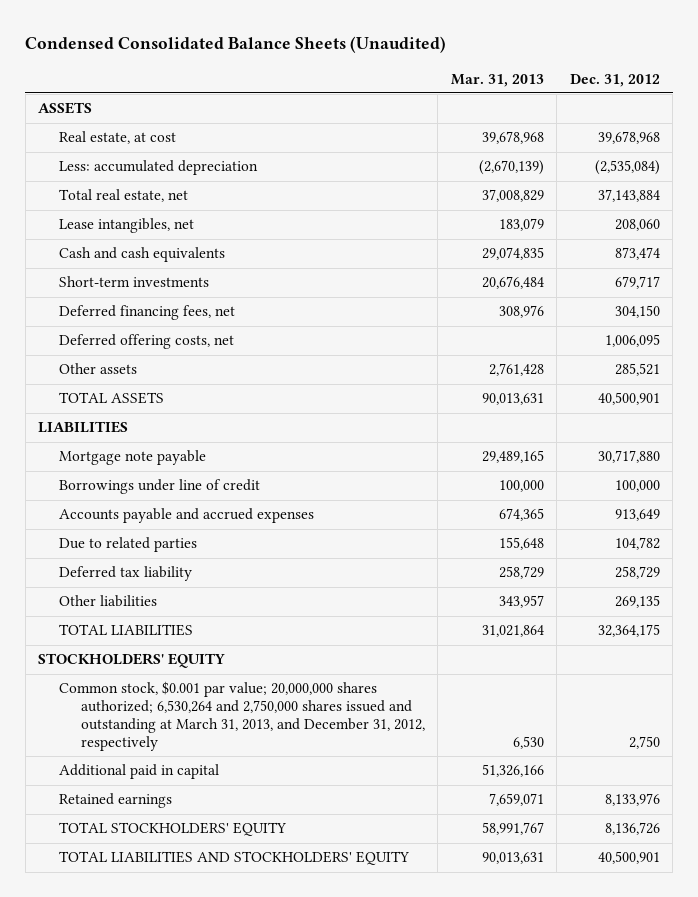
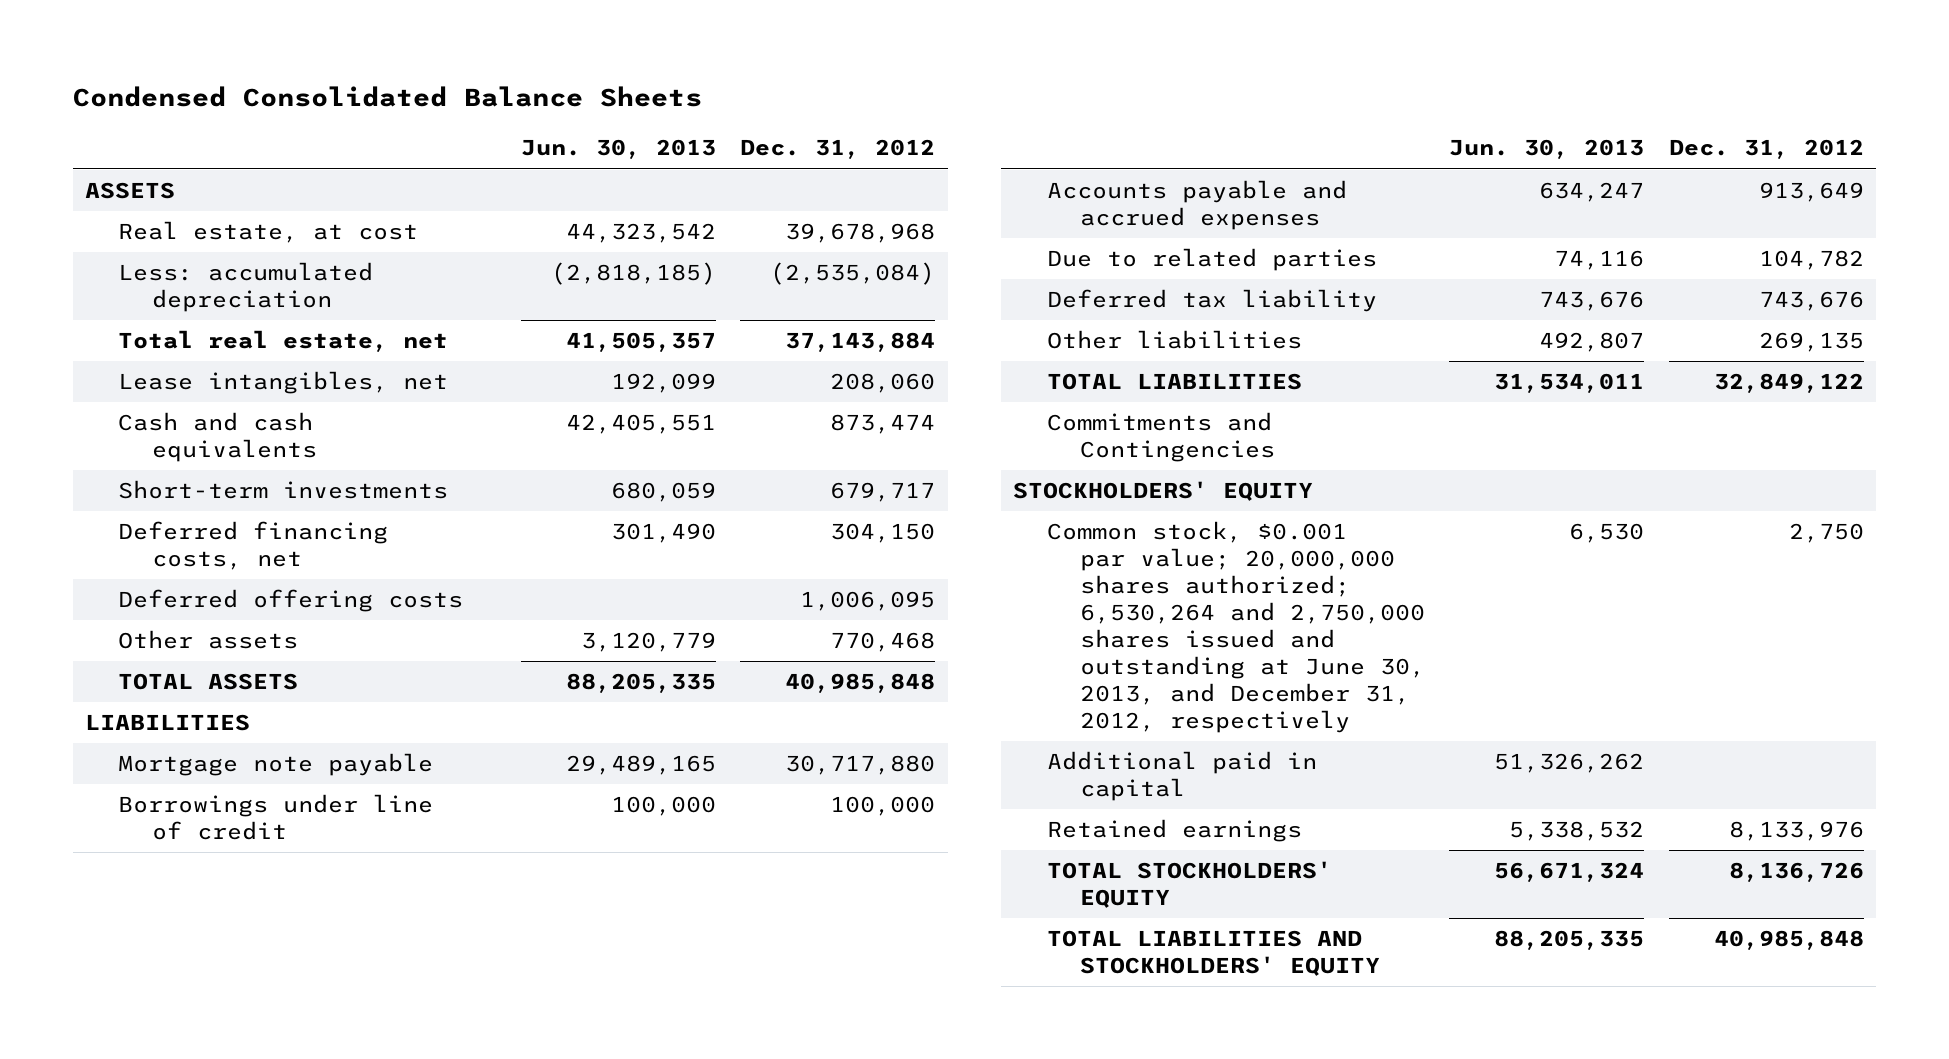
- Condensed Consolidated Balance Sheets (Unaudited)
+ Condensed Consolidated Balance Sheets
- | Mar. 31, 2013 | Dec. 31, 2012
+ | Jun. 30, 2013 | Dec. 31, 2012
- Deferred financing fees, net | 308,976 | 304,150
- Deferred offering costs, net | | 1,006,095
- Other assets | 2,761,428 | 285,521
- TOTAL ASSETS | 90,013,631 | 40,500,901
+ Deferred financing costs, net | 301,490 | 304,150
+ Deferred offering costs | | 1,006,095
+ Other assets | 3,120,779 | 770,468
+ TOTAL ASSETS | 88,205,335 | 40,985,848
- Deferred tax liability | 258,729 | 258,729
+ Deferred tax liability | 743,676 | 743,676
- TOTAL LIABILITIES | 31,021,864 | 32,364,175
+ TOTAL LIABILITIES | 31,534,011 | 32,849,122
+ Commitments and Contingencies
- Common stock, $0.001 par value; 20,000,000 shares authorized; 6,530,264 and 2,750,000 shares issued and outstanding at March 31, 2013, and December 31, 2012, respectively | 6,530 | 2,750
+ Common stock, $0.001 par value; 20,000,000 shares authorized; 6,530,264 and 2,750,000 shares issued and outstanding at June 30, 2013, and December 31, 2012, respectively | 6,530 | 2,750
- TOTAL LIABILITIES AND STOCKHOLDERS' EQUITY | 90,013,631 | 40,500,901
+ TOTAL LIABILITIES AND STOCKHOLDERS' EQUITY | 88,205,335 | 40,985,848

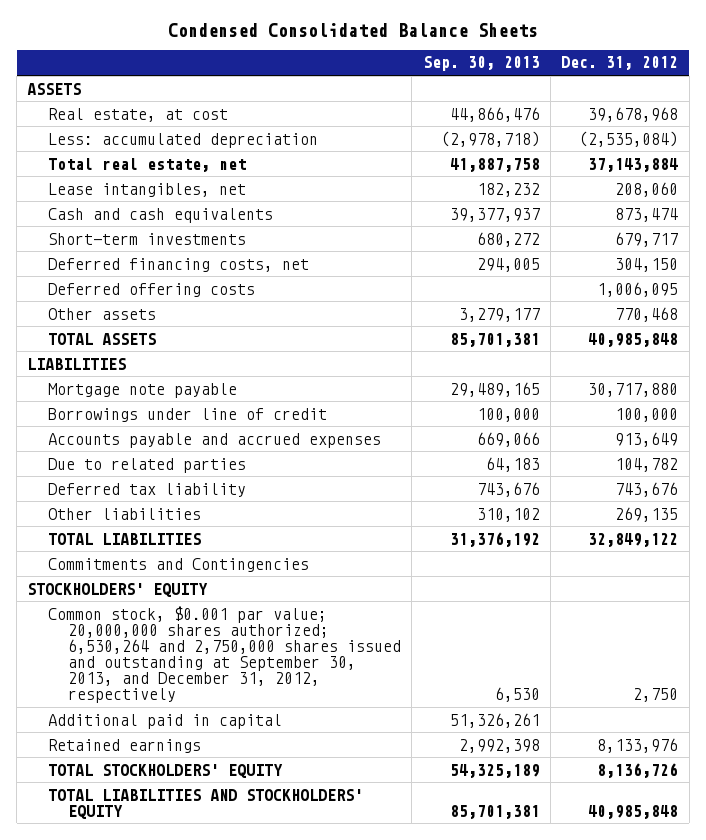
- | Jun. 30, 2013 | Dec. 31, 2012
+ | Sep. 30, 2013 | Dec. 31, 2012
- Common stock, $0.001 par value; 20,000,000 shares authorized; 6,530,264 and 2,750,000 shares issued and outstanding at June 30, 2013, and December 31, 2012, respectively | 6,530 | 2,750
+ Common stock, $0.001 par value; 20,000,000 shares authorized; 6,530,264 and 2,750,000 shares issued and outstanding at September 30, 2013, and December 31, 2012, respectively | 6,530 | 2,750

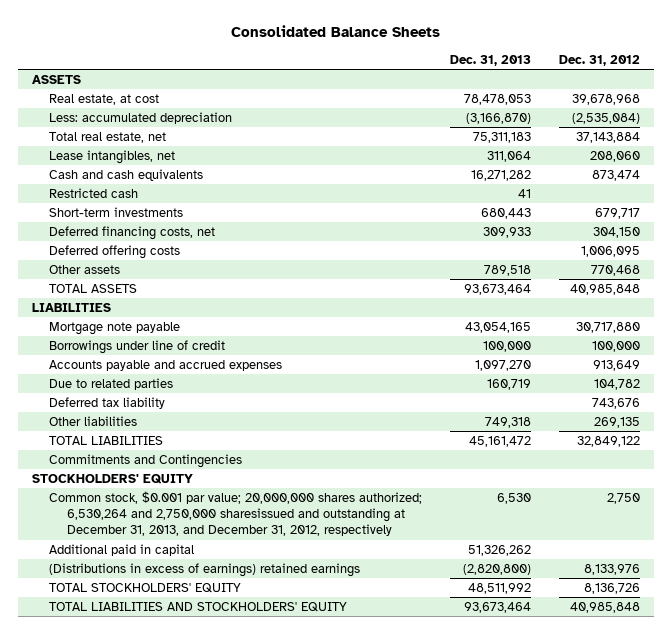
- Condensed Consolidated Balance Sheets
+ Consolidated Balance Sheets
- | Sep. 30, 2013 | Dec. 31, 2012
+ | Dec. 31, 2013 | Dec. 31, 2012
+ Restricted cash | 41 |
- Common stock, $0.001 par value; 20,000,000 shares authorized; 6,530,264 and 2,750,000 shares issued and outstanding at September 30, 2013, and December 31, 2012, respectively | 6,530 | 2,750
+ Common stock, $0.001 par value; 20,000,000 shares authorized; 6,530,264 and 2,750,000 sharesissued and outstanding at December 31, 2013, and December 31, 2012, respectively | 6,530 | 2,750
- Retained earnings | 2,992,398 | 8,133,976
+ (Distributions in excess of earnings) retained earnings | (2,820,800) | 8,133,976

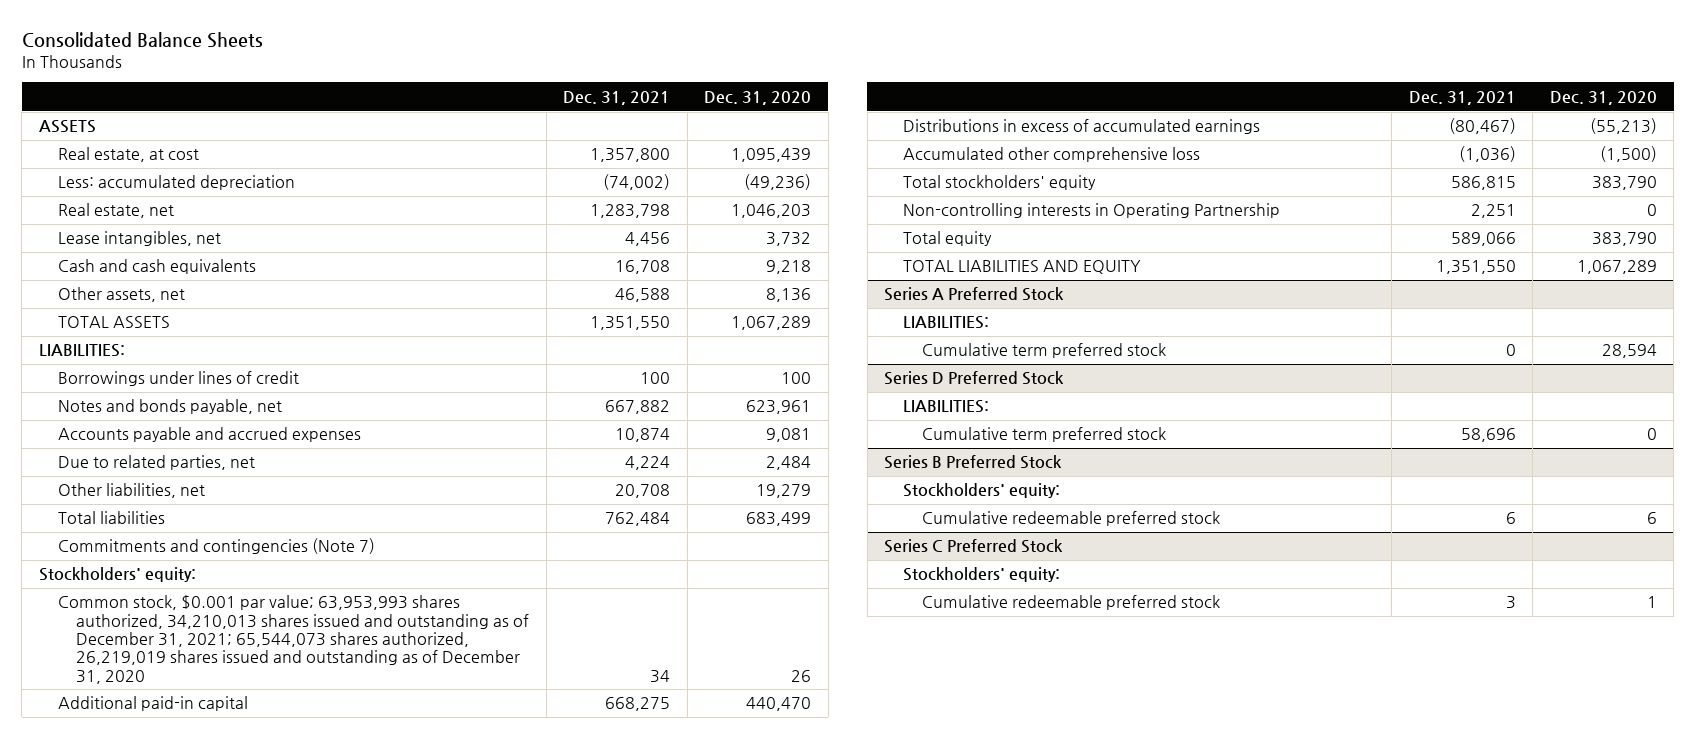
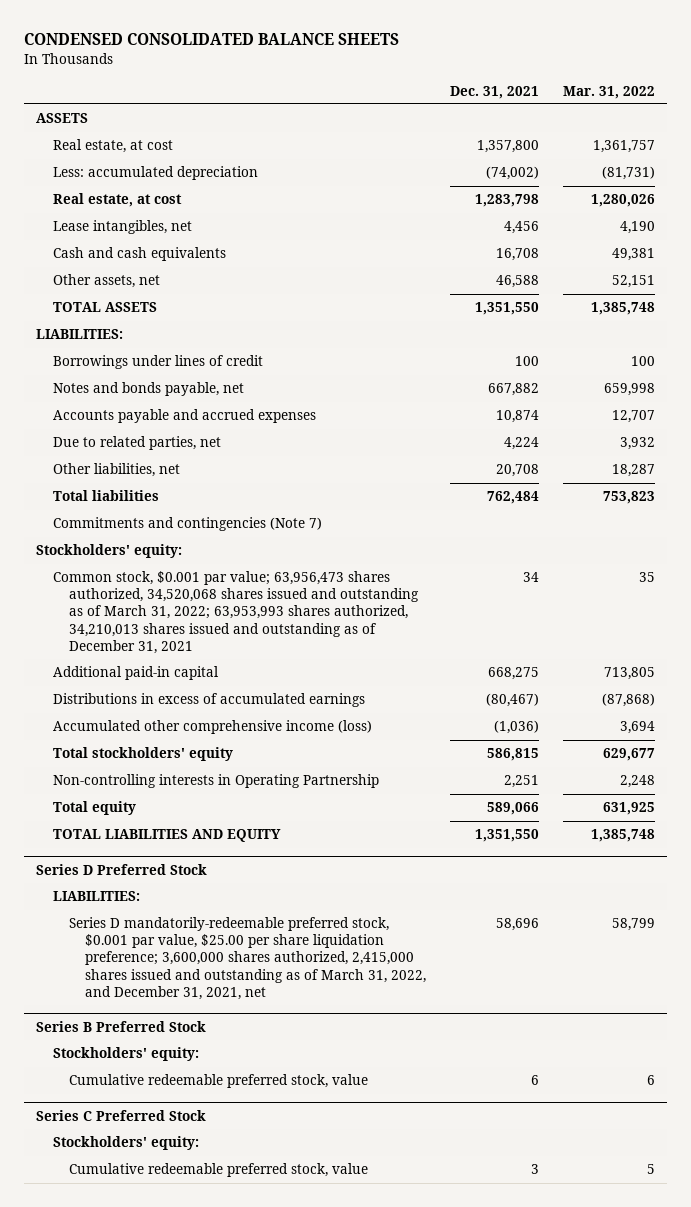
- Consolidated Balance Sheets
+ CONDENSED CONSOLIDATED BALANCE SHEETS
- | Dec. 31, 2021 | Dec. 31, 2020
+ | Dec. 31, 2021 | Mar. 31, 2022
- Real estate, net | 1,283,798 | 1,046,203
+ Real estate, at cost | 1,283,798 | 1,280,026
- Common stock, $0.001 par value; 63,953,993 shares authorized, 34,210,013 shares issued and outstanding as of December 31, 2021; 65,544,073 shares authorized, 26,219,019 shares issued and outstanding as of December 31, 2020 | 34 | 26
+ Common stock, $0.001 par value; 63,956,473 shares authorized, 34,520,068 shares issued and outstanding as of March 31, 2022; 63,953,993 shares authorized, 34,210,013 shares issued and outstanding as of December 31, 2021 | 34 | 35
- Accumulated other comprehensive loss | (1,036) | (1,500)
+ Accumulated other comprehensive income (loss) | (1,036) | 3,694
- Series A Preferred Stock
- LIABILITIES:
- Cumulative term preferred stock | 0 | 28,594
@ Series D Preferred Stock
- Cumulative term preferred stock | 58,696 | 0
+ Series D mandatorily-redeemable preferred stock, $0.001 par value, $25.00 per share liquidation preference; 3,600,000 shares authorized, 2,415,000 shares issued and outstanding as of March 31, 2022, and December 31, 2021, net | 58,696 | 58,799
@ Series B Preferred Stock
- Cumulative redeemable preferred stock | 6 | 6
+ Cumulative redeemable preferred stock, value | 6 | 6
@ Series C Preferred Stock
- Cumulative redeemable preferred stock | 3 | 1
+ Cumulative redeemable preferred stock, value | 3 | 5

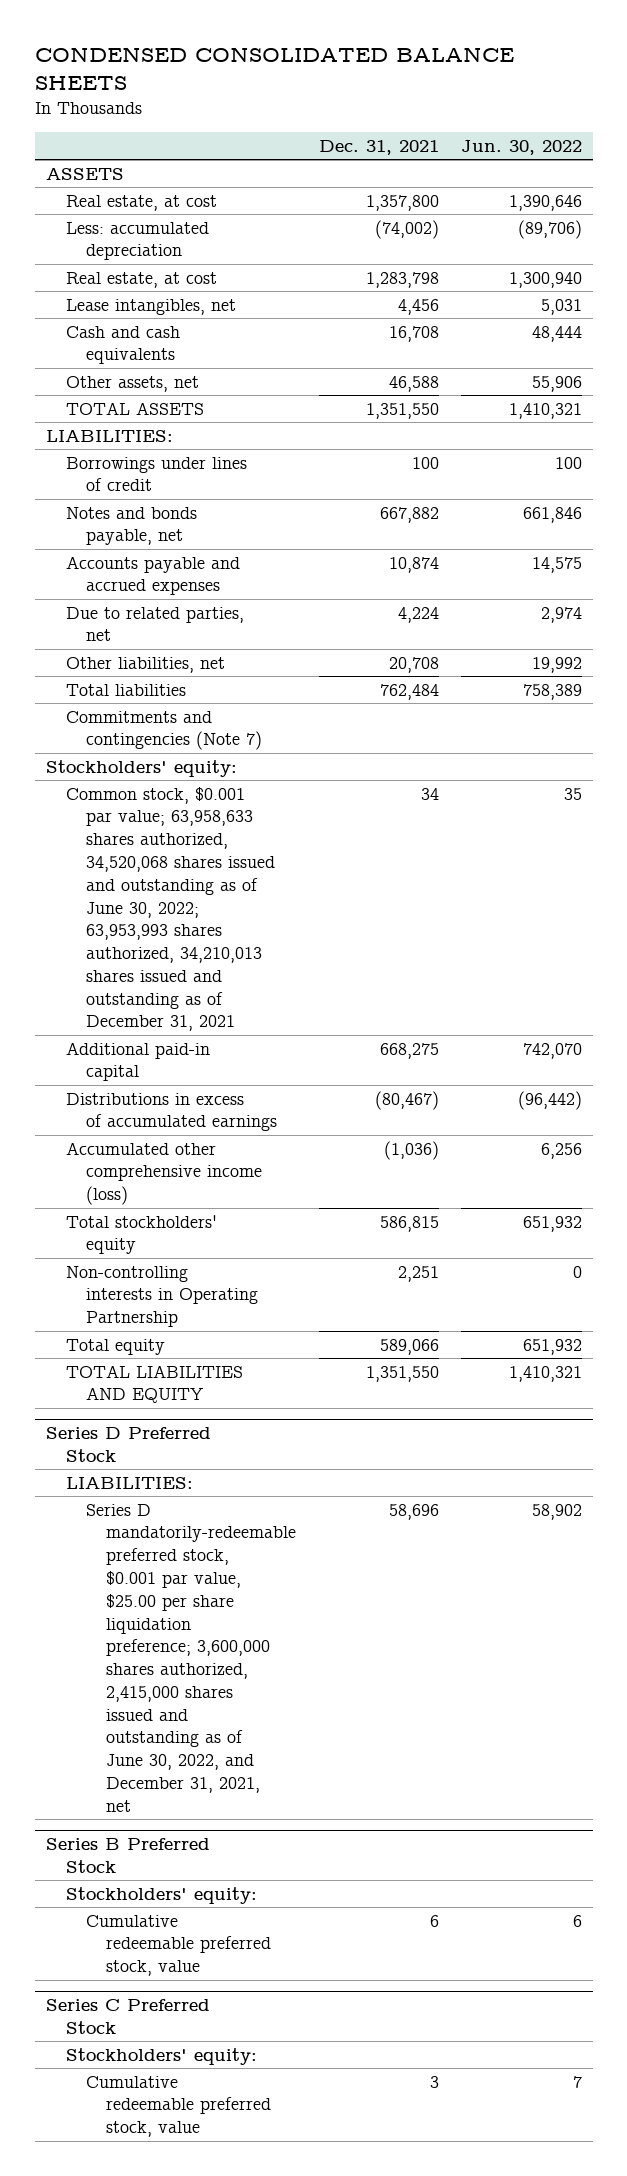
- | Dec. 31, 2021 | Mar. 31, 2022
+ | Dec. 31, 2021 | Jun. 30, 2022
- Common stock, $0.001 par value; 63,956,473 shares authorized, 34,520,068 shares issued and outstanding as of March 31, 2022; 63,953,993 shares authorized, 34,210,013 shares issued and outstanding as of December 31, 2021 | 34 | 35
+ Common stock, $0.001 par value; 63,958,633 shares authorized, 34,520,068 shares issued and outstanding as of June 30, 2022; 63,953,993 shares authorized, 34,210,013 shares issued and outstanding as of December 31, 2021 | 34 | 35
@ Series D Preferred Stock
- Series D mandatorily-redeemable preferred stock, $0.001 par value, $25.00 per share liquidation preference; 3,600,000 shares authorized, 2,415,000 shares issued and outstanding as of March 31, 2022, and December 31, 2021, net | 58,696 | 58,799
+ Series D mandatorily-redeemable preferred stock, $0.001 par value, $25.00 per share liquidation preference; 3,600,000 shares authorized, 2,415,000 shares issued and outstanding as of June 30, 2022, and December 31, 2021, net | 58,696 | 58,902

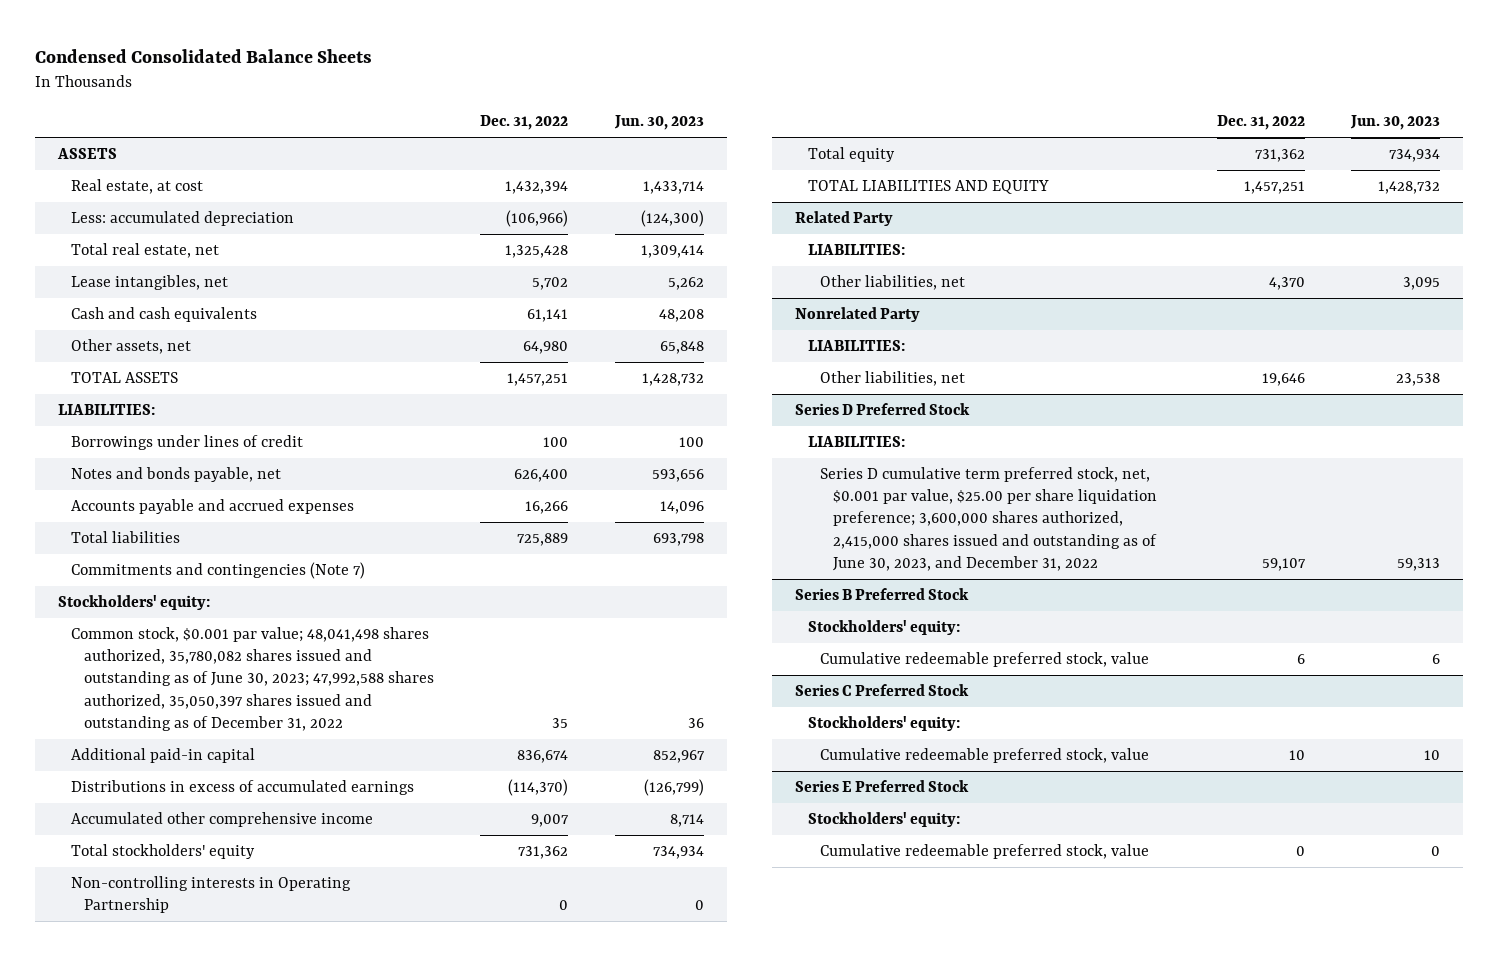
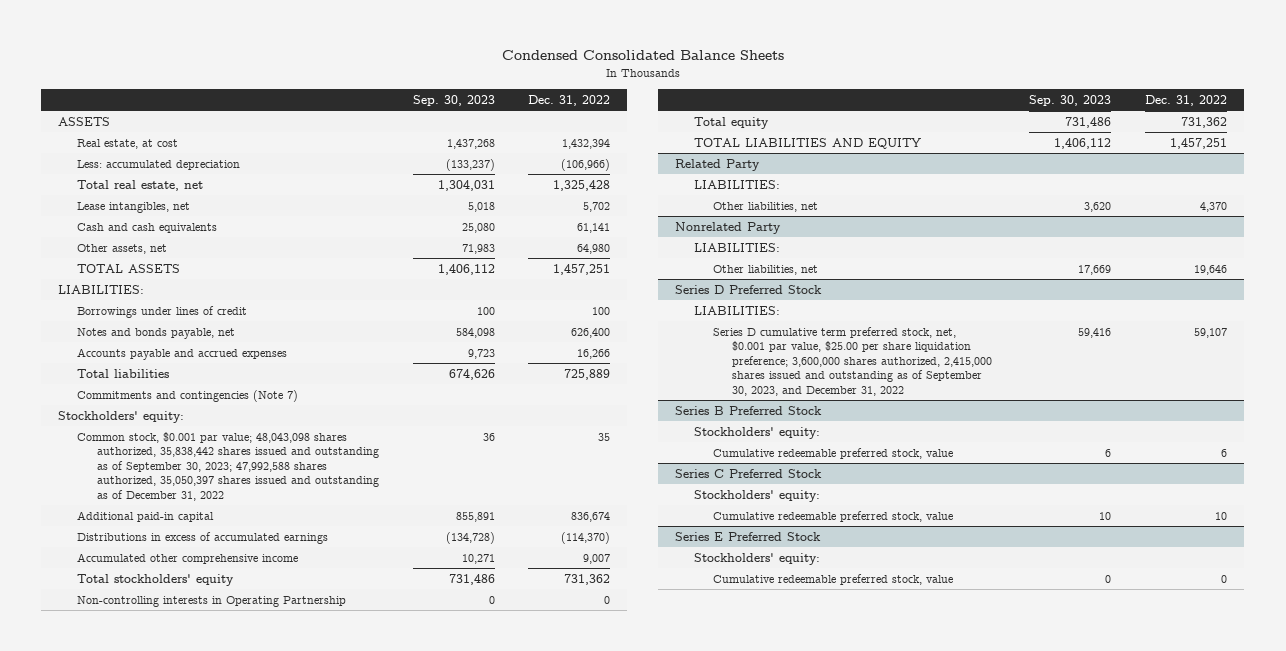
- | Dec. 31, 2022 | Jun. 30, 2023
+ | Sep. 30, 2023 | Dec. 31, 2022
- Common stock, $0.001 par value; 48,041,498 shares authorized, 35,780,082 shares issued and outstanding as of June 30, 2023; 47,992,588 shares authorized, 35,050,397 shares issued and outstanding as of December 31, 2022 | 35 | 36
+ Common stock, $0.001 par value; 48,043,098 shares authorized, 35,838,442 shares issued and outstanding as of September 30, 2023; 47,992,588 shares authorized, 35,050,397 shares issued and outstanding as of December 31, 2022 | 36 | 35
@ Series D Preferred Stock
- Series D cumulative term preferred stock, net, $0.001 par value, $25.00 per share liquidation preference; 3,600,000 shares authorized, 2,415,000 shares issued and outstanding as of June 30, 2023, and December 31, 2022 | 59,107 | 59,313
+ Series D cumulative term preferred stock, net, $0.001 par value, $25.00 per share liquidation preference; 3,600,000 shares authorized, 2,415,000 shares issued and outstanding as of September 30, 2023, and December 31, 2022 | 59,416 | 59,107

